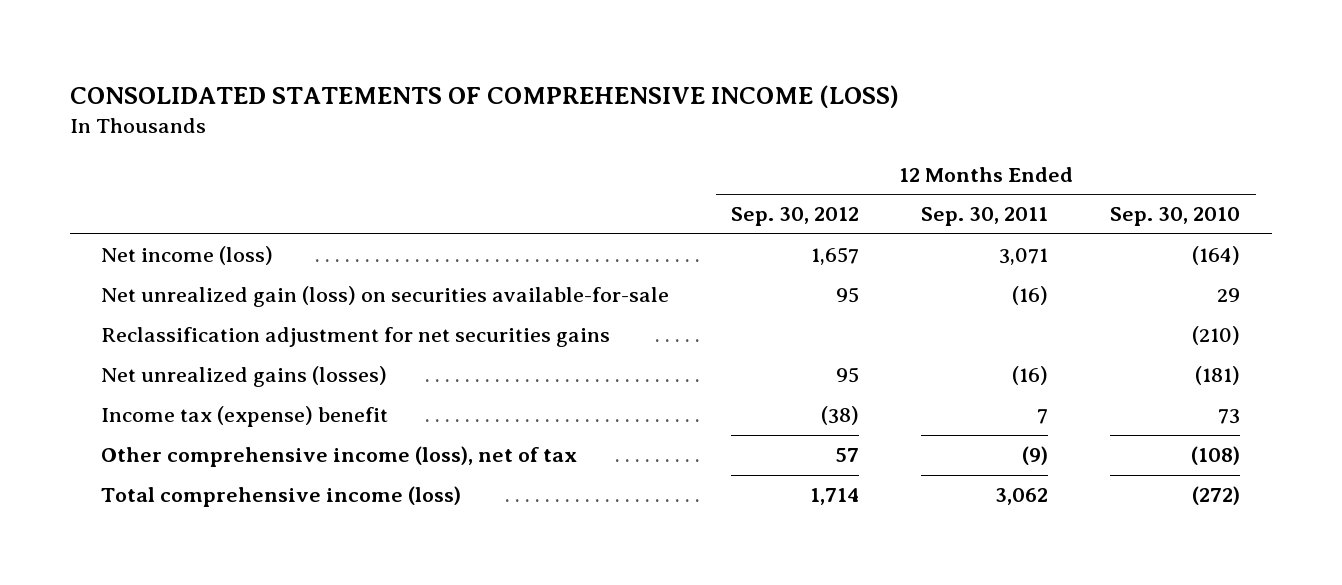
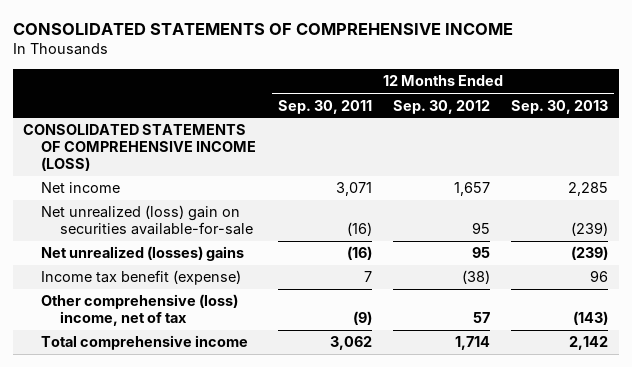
- CONSOLIDATED STATEMENTS OF COMPREHENSIVE INCOME (LOSS)
+ CONSOLIDATED STATEMENTS OF COMPREHENSIVE INCOME
- | 12 Months Ended Sep. 30, 2012 | 12 Months Ended Sep. 30, 2011 | 12 Months Ended Sep. 30, 2010
+ | 12 Months Ended Sep. 30, 2011 | 12 Months Ended Sep. 30, 2012 | 12 Months Ended Sep. 30, 2013
- Net income (loss) | 1,657 | 3,071 | (164)
- Net unrealized gain (loss) on securities available-for-sale | 95 | (16) | 29
- Reclassification adjustment for net securities gains | | | (210)
- Net unrealized gains (losses) | 95 | (16) | (181)
- Income tax (expense) benefit | (38) | 7 | 73
- Other comprehensive income (loss), net of tax | 57 | (9) | (108)
- Total comprehensive income (loss) | 1,714 | 3,062 | (272)
+ CONSOLIDATED STATEMENTS OF COMPREHENSIVE INCOME (LOSS)
+ Net income | 3,071 | 1,657 | 2,285
+ Net unrealized (loss) gain on securities available-for-sale | (16) | 95 | (239)
+ Net unrealized (losses) gains | (16) | 95 | (239)
+ Income tax benefit (expense) | 7 | (38) | 96
+ Other comprehensive (loss) income, net of tax | (9) | 57 | (143)
+ Total comprehensive income | 3,062 | 1,714 | 2,142

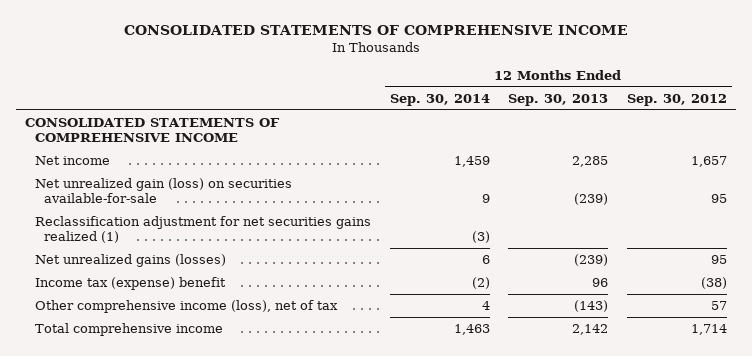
- | 12 Months Ended Sep. 30, 2011 | 12 Months Ended Sep. 30, 2012 | 12 Months Ended Sep. 30, 2013
+ | 12 Months Ended Sep. 30, 2014 | 12 Months Ended Sep. 30, 2013 | 12 Months Ended Sep. 30, 2012
- CONSOLIDATED STATEMENTS OF COMPREHENSIVE INCOME (LOSS)
+ CONSOLIDATED STATEMENTS OF COMPREHENSIVE INCOME
- Net unrealized (loss) gain on securities available-for-sale | (16) | 95 | (239)
- Net unrealized (losses) gains | (16) | 95 | (239)
- Income tax benefit (expense) | 7 | (38) | 96
- Other comprehensive (loss) income, net of tax | (9) | 57 | (143)
+ Net unrealized gain (loss) on securities available-for-sale | 9 | (239) | 95
+ Reclassification adjustment for net securities gains realized (1) | (3) | |
+ Net unrealized gains (losses) | 6 | (239) | 95
+ Income tax (expense) benefit | (2) | 96 | (38)
+ Other comprehensive income (loss), net of tax | 4 | (143) | 57

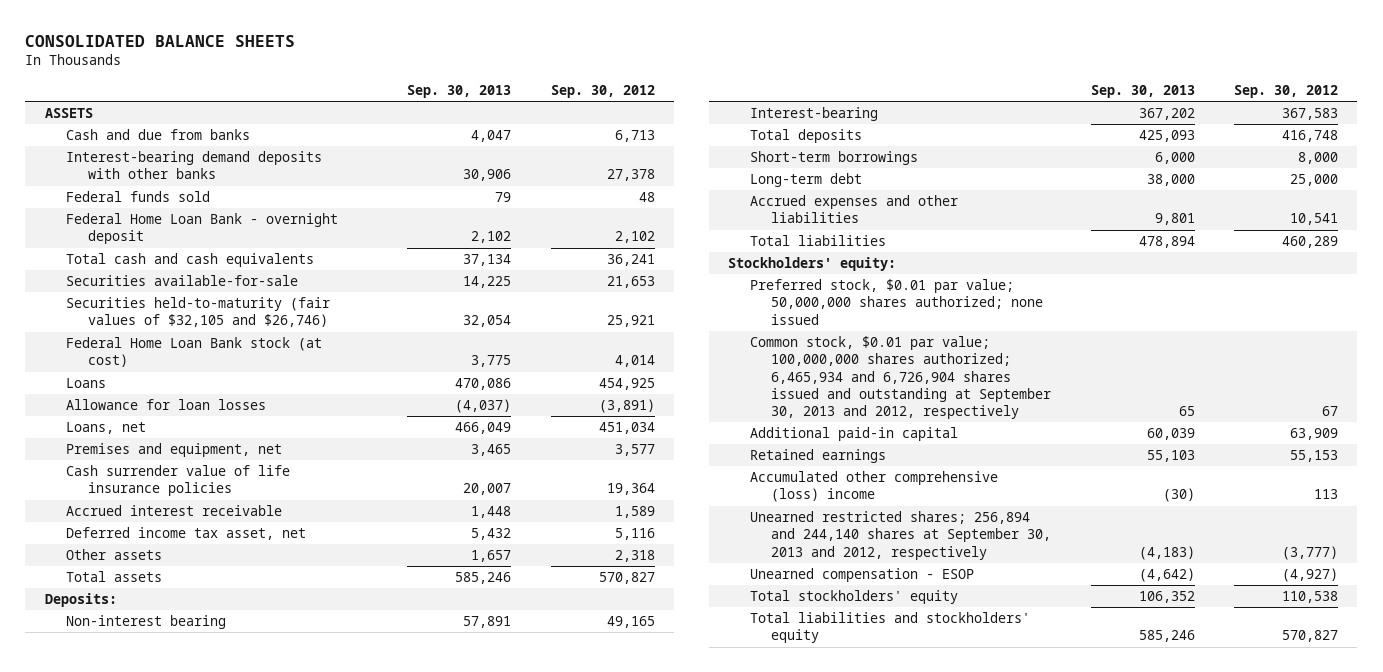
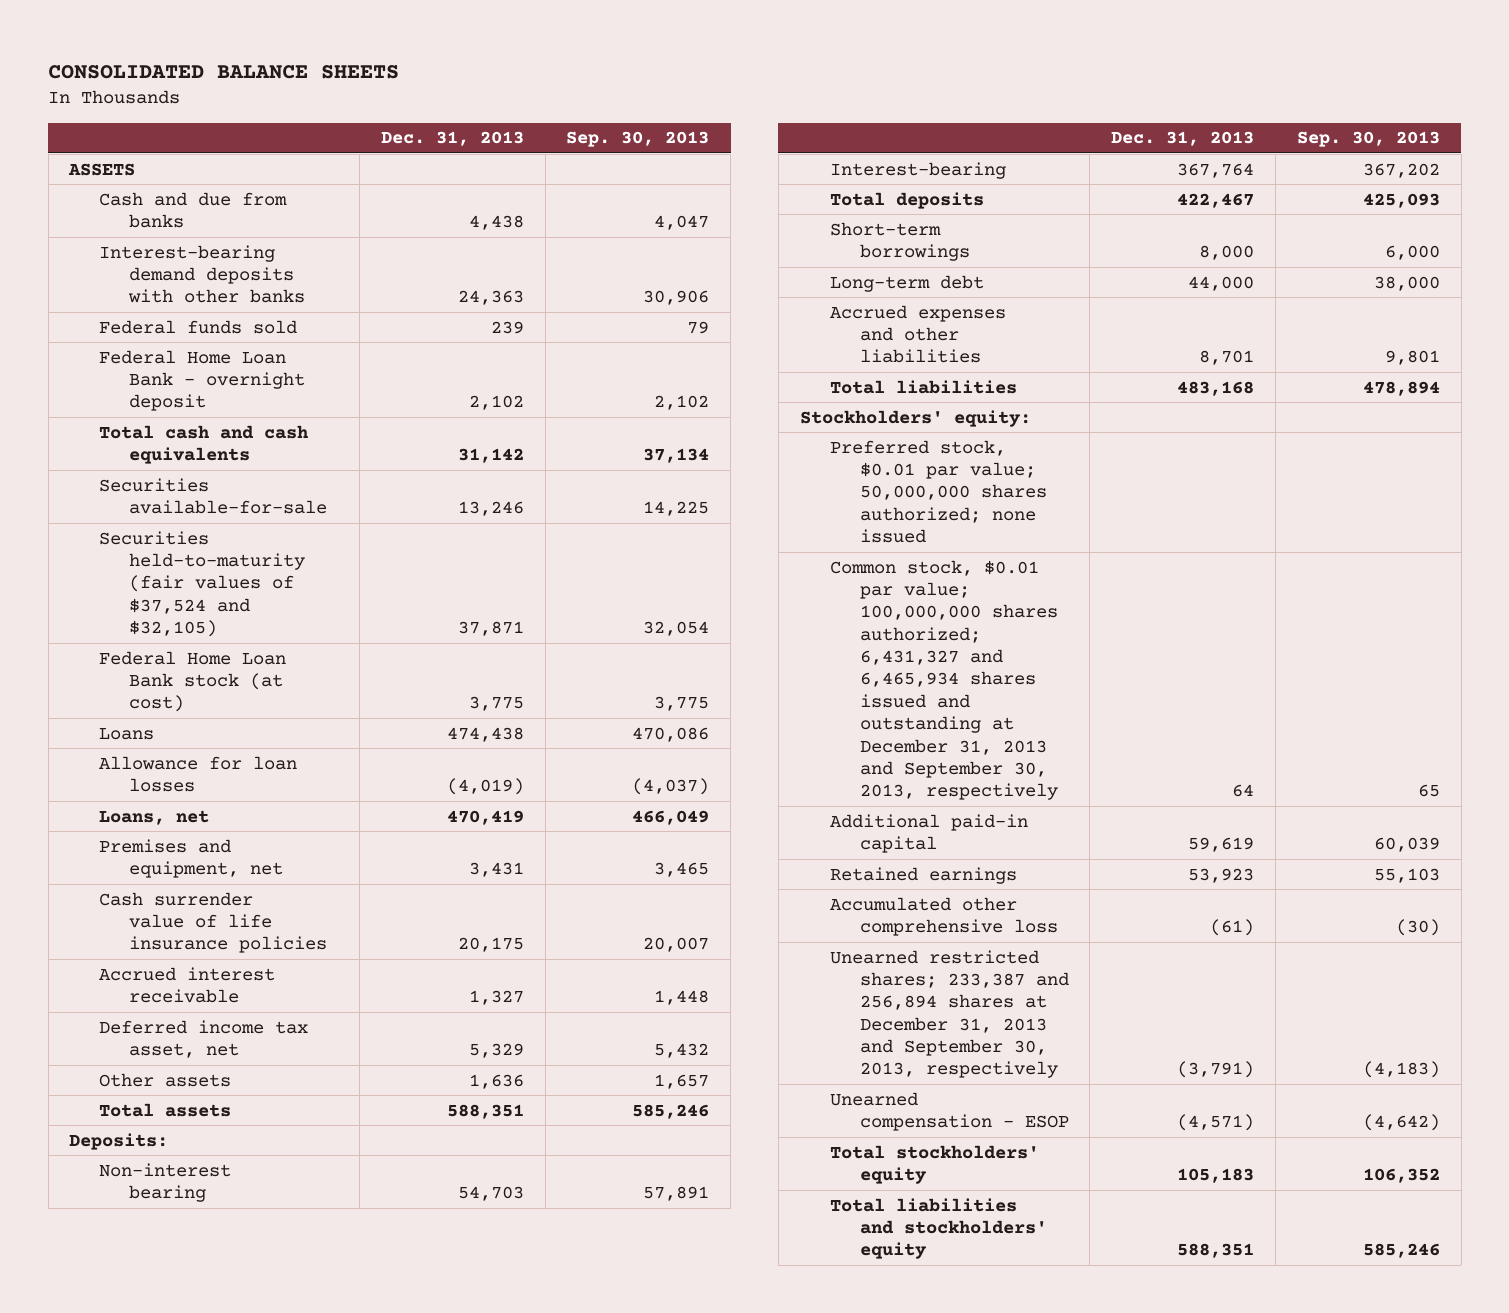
- | Sep. 30, 2013 | Sep. 30, 2012
+ | Dec. 31, 2013 | Sep. 30, 2013
- Securities held-to-maturity (fair values of $32,105 and $26,746) | 32,054 | 25,921
+ Securities held-to-maturity (fair values of $37,524 and $32,105) | 37,871 | 32,054
- Common stock, $0.01 par value; 100,000,000 shares authorized; 6,465,934 and 6,726,904 shares issued and outstanding at September 30, 2013 and 2012, respectively | 65 | 67
+ Common stock, $0.01 par value; 100,000,000 shares authorized; 6,431,327 and 6,465,934 shares issued and outstanding at December 31, 2013 and September 30, 2013, respectively | 64 | 65
- Accumulated other comprehensive (loss) income | (30) | 113
- Unearned restricted shares; 256,894 and 244,140 shares at September 30, 2013 and 2012, respectively | (4,183) | (3,777)
+ Accumulated other comprehensive loss | (61) | (30)
+ Unearned restricted shares; 233,387 and 256,894 shares at December 31, 2013 and September 30, 2013, respectively | (3,791) | (4,183)

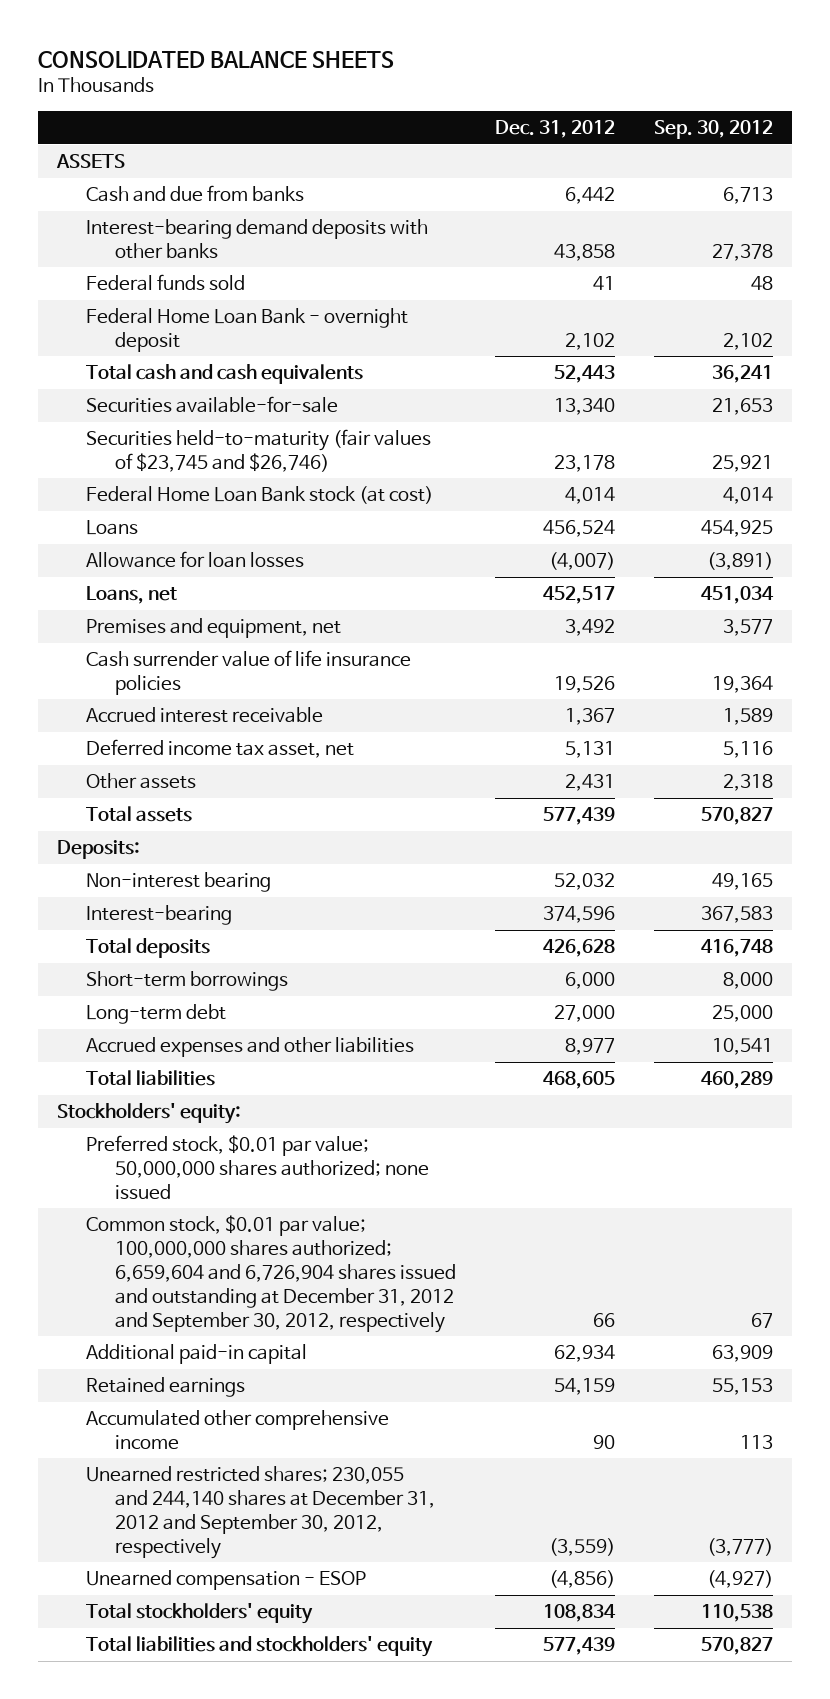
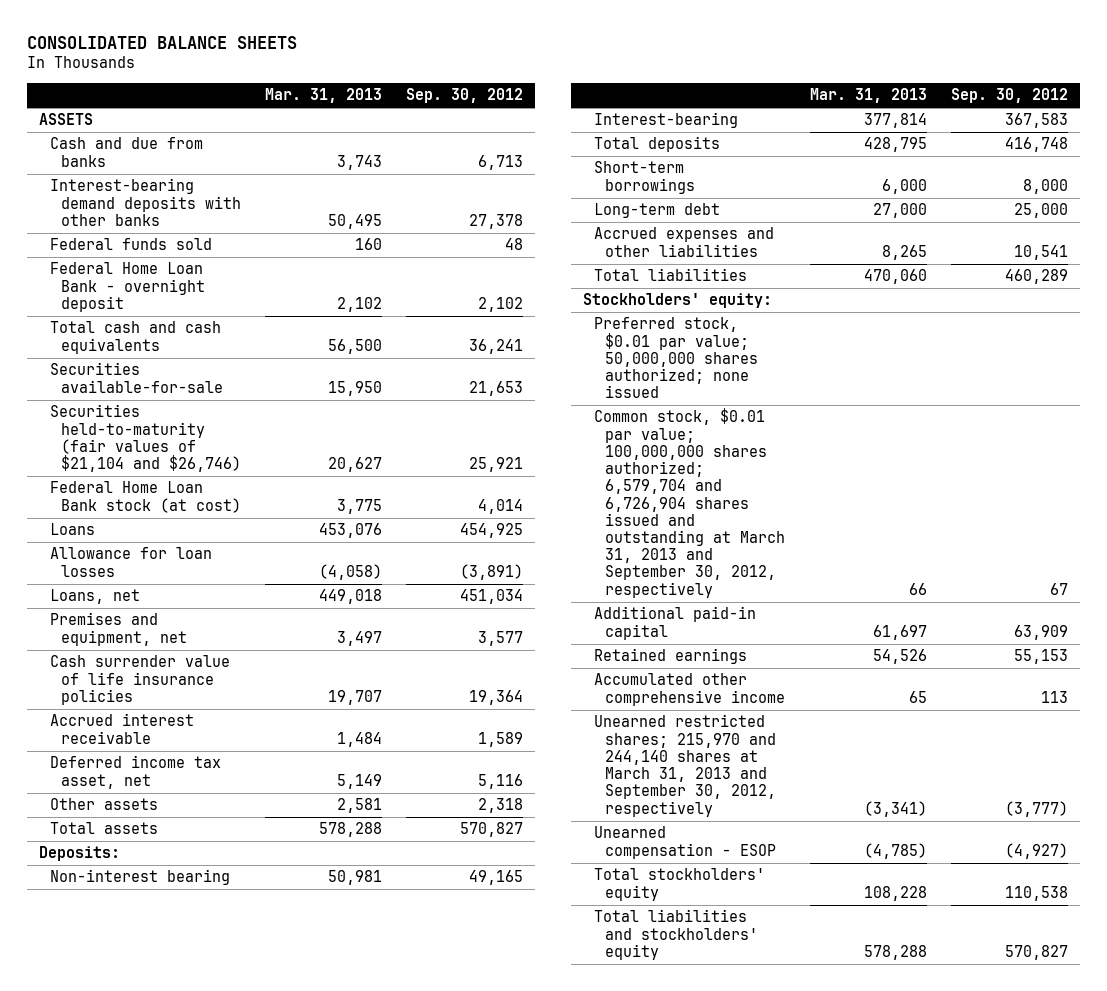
- | Dec. 31, 2012 | Sep. 30, 2012
+ | Mar. 31, 2013 | Sep. 30, 2012
- Securities held-to-maturity (fair values of $23,745 and $26,746) | 23,178 | 25,921
+ Securities held-to-maturity (fair values of $21,104 and $26,746) | 20,627 | 25,921
- Common stock, $0.01 par value; 100,000,000 shares authorized; 6,659,604 and 6,726,904 shares issued and outstanding at December 31, 2012 and September 30, 2012, respectively | 66 | 67
+ Common stock, $0.01 par value; 100,000,000 shares authorized; 6,579,704 and 6,726,904 shares issued and outstanding at March 31, 2013 and September 30, 2012, respectively | 66 | 67
- Unearned restricted shares; 230,055 and 244,140 shares at December 31, 2012 and September 30, 2012, respectively | (3,559) | (3,777)
+ Unearned restricted shares; 215,970 and 244,140 shares at March 31, 2013 and September 30, 2012, respectively | (3,341) | (3,777)

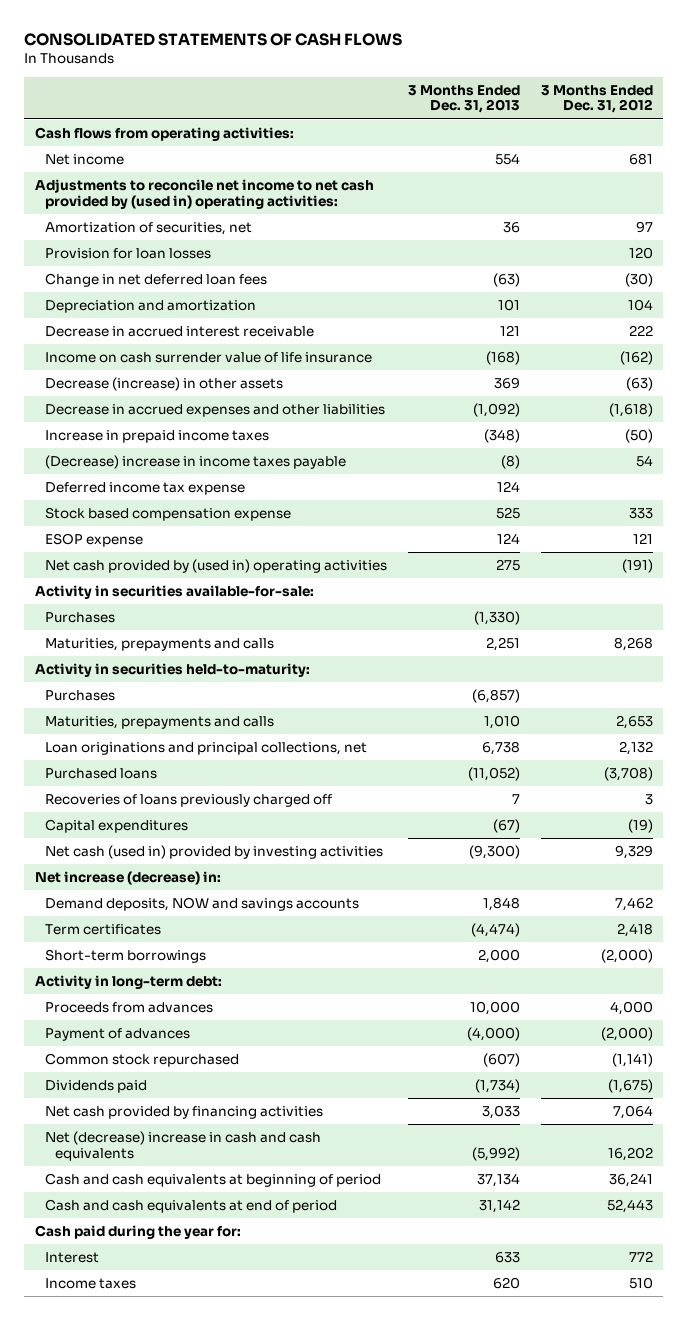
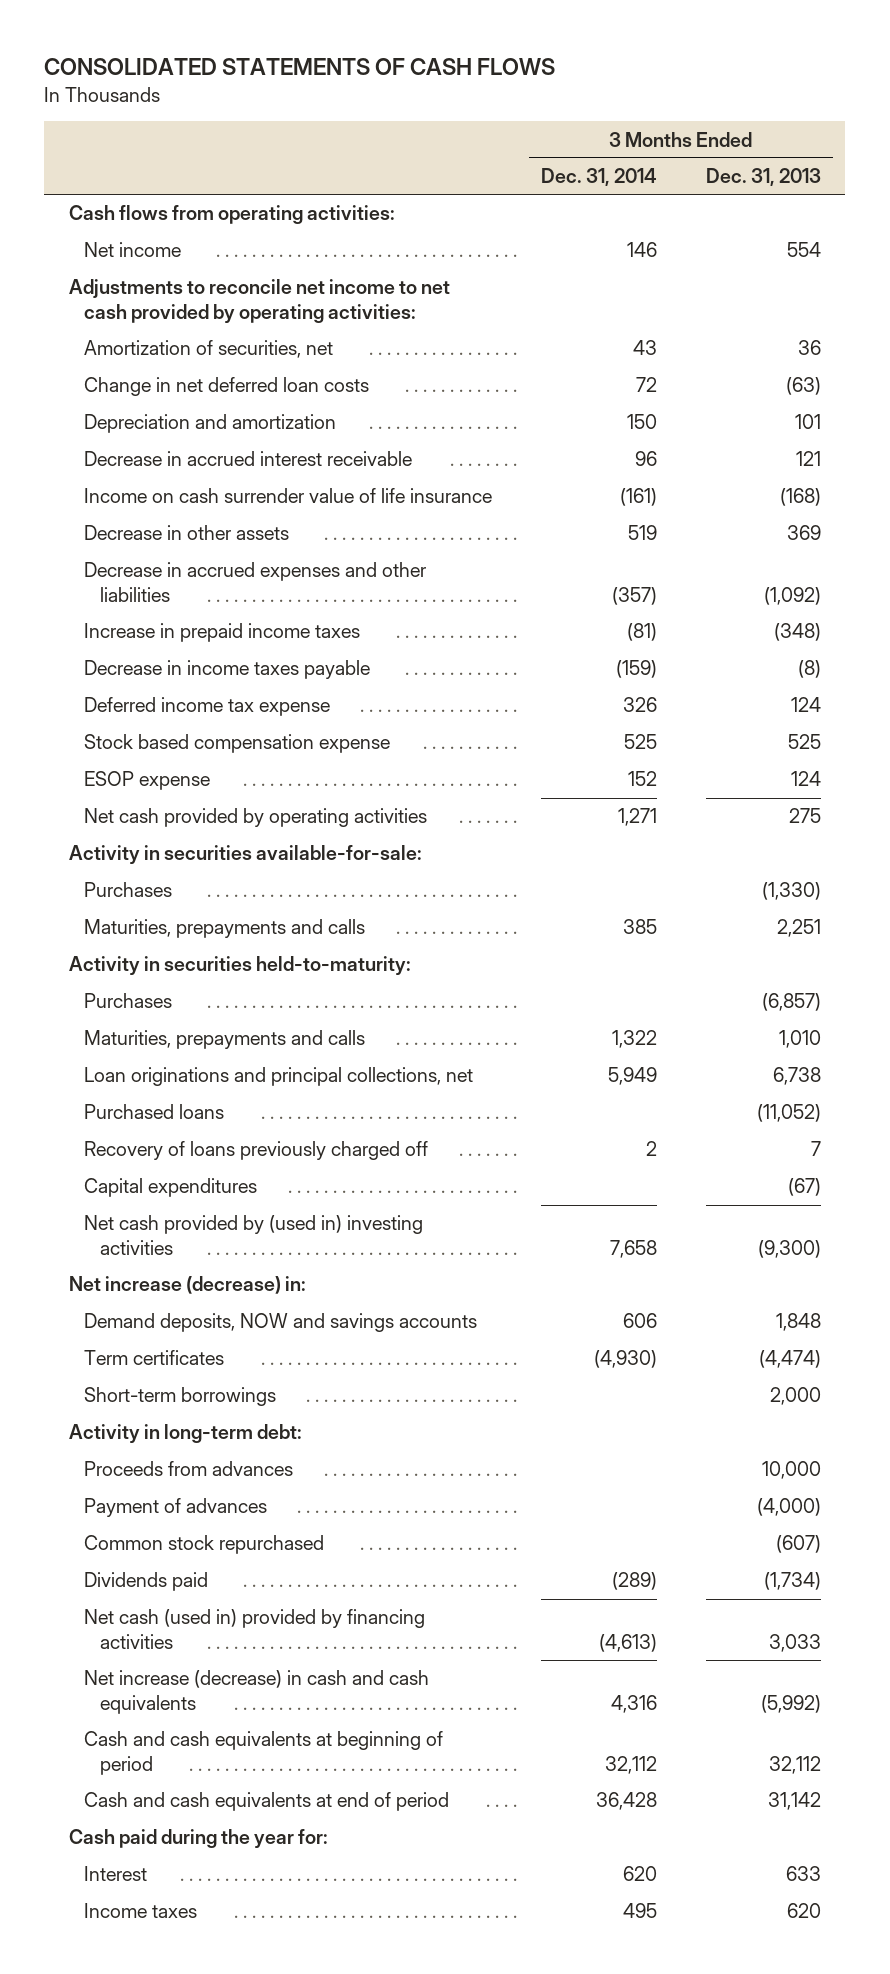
- | 3 Months Ended Dec. 31, 2013 | 3 Months Ended Dec. 31, 2012
+ | 3 Months Ended Dec. 31, 2014 | 3 Months Ended Dec. 31, 2013
- Adjustments to reconcile net income to net cash provided by (used in) operating activities:
+ Adjustments to reconcile net income to net cash provided by operating activities:
- Provision for loan losses | | 120
- Change in net deferred loan fees | (63) | (30)
+ Change in net deferred loan costs | 72 | (63)
- Decrease (increase) in other assets | 369 | (63)
+ Decrease in other assets | 519 | 369
- (Decrease) increase in income taxes payable | (8) | 54
+ Decrease in income taxes payable | (159) | (8)
- Net cash provided by (used in) operating activities | 275 | (191)
+ Net cash provided by operating activities | 1,271 | 275
- Recoveries of loans previously charged off | 7 | 3
+ Recovery of loans previously charged off | 2 | 7
- Net cash (used in) provided by investing activities | (9,300) | 9,329
+ Net cash provided by (used in) investing activities | 7,658 | (9,300)
- Net cash provided by financing activities | 3,033 | 7,064
- Net (decrease) increase in cash and cash equivalents | (5,992) | 16,202
- Cash and cash equivalents at beginning of period | 37,134 | 36,241
+ Net cash (used in) provided by financing activities | (4,613) | 3,033
+ Net increase (decrease) in cash and cash equivalents | 4,316 | (5,992)
+ Cash and cash equivalents at beginning of period | 32,112 | 32,112

